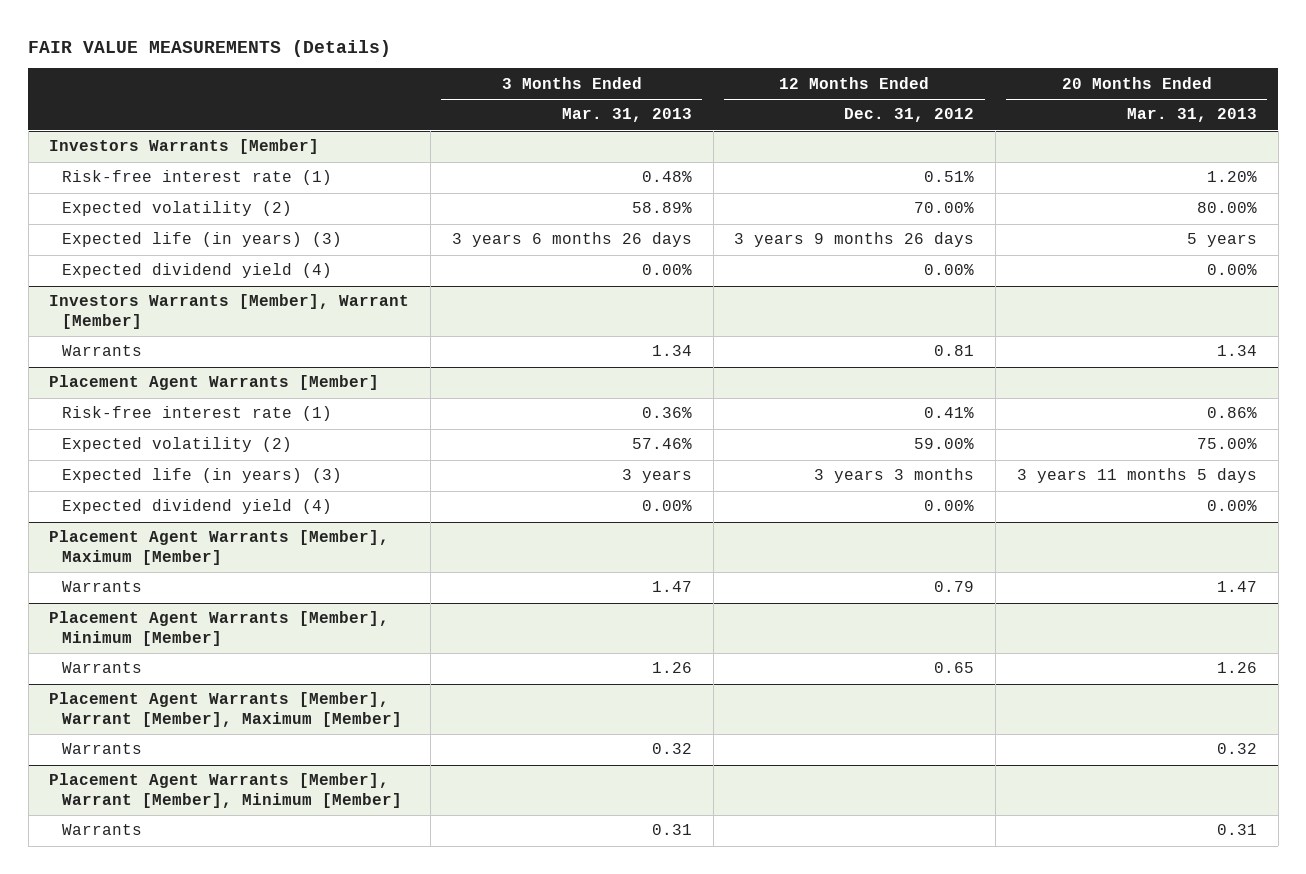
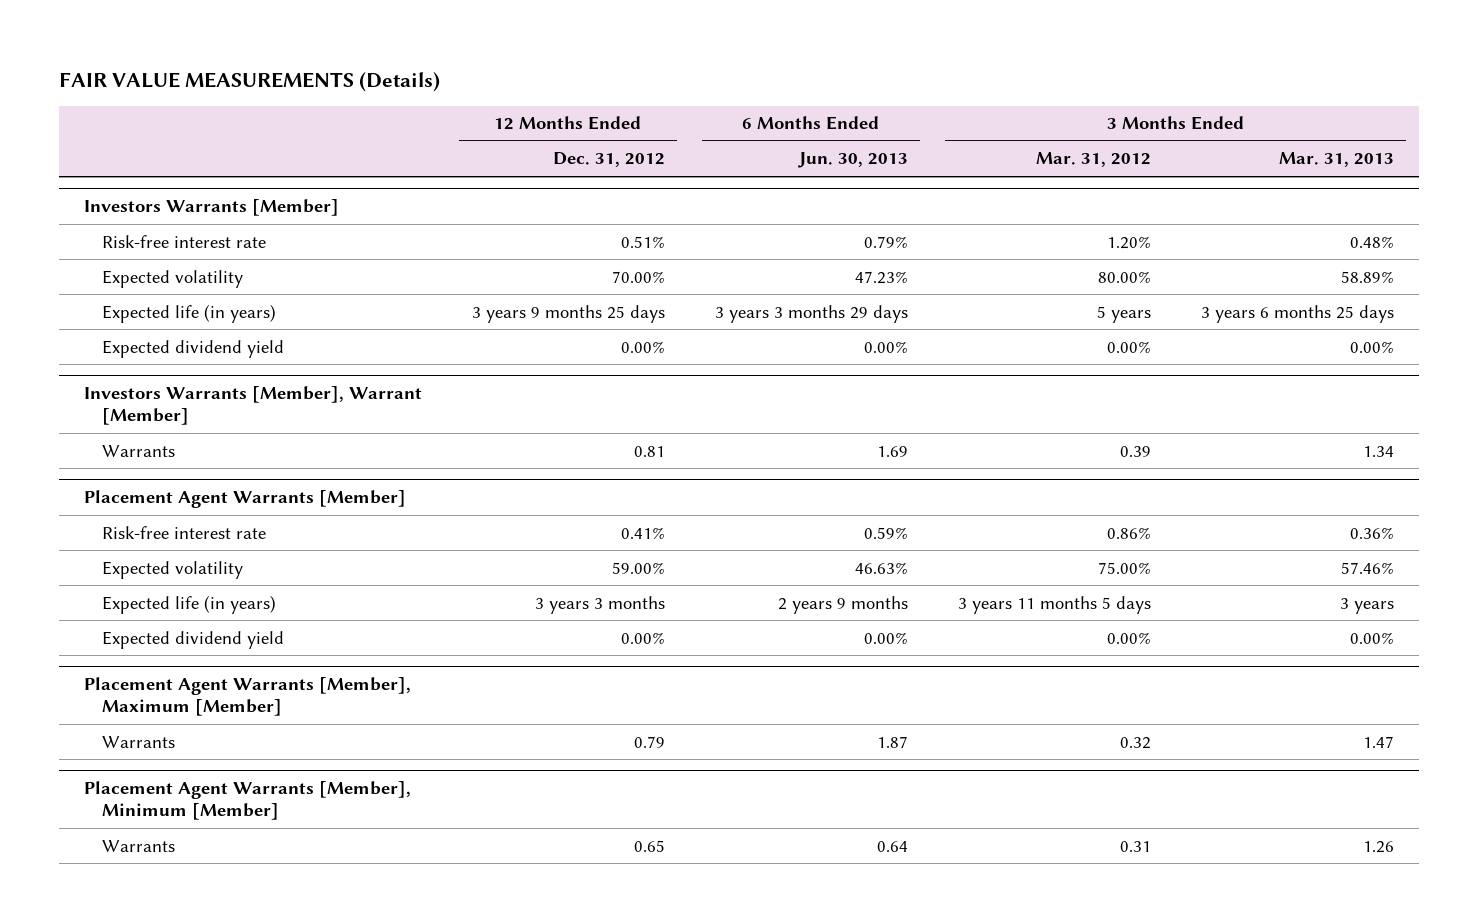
- | 3 Months Ended Mar. 31, 2013 | 12 Months Ended Dec. 31, 2012 | 20 Months Ended Mar. 31, 2013
+ | 12 Months Ended Dec. 31, 2012 | 6 Months Ended Jun. 30, 2013 | 3 Months Ended Mar. 31, 2012 | 3 Months Ended Mar. 31, 2013
@ Investors Warrants [Member]
- Risk-free interest rate (1) | 0.48% | 0.51% | 1.20%
- Expected volatility (2) | 58.89% | 70.00% | 80.00%
- Expected life (in years) (3) | 3 years 6 months 26 days | 3 years 9 months 26 days | 5 years
- Expected dividend yield (4) | 0.00% | 0.00% | 0.00%
+ Risk-free interest rate | 0.51% | 0.79% | 1.20% | 0.48%
+ Expected volatility | 70.00% | 47.23% | 80.00% | 58.89%
+ Expected life (in years) | 3 years 9 months 25 days | 3 years 3 months 29 days | 5 years | 3 years 6 months 25 days
+ Expected dividend yield | 0.00% | 0.00% | 0.00% | 0.00%
@ Placement Agent Warrants [Member]
- Risk-free interest rate (1) | 0.36% | 0.41% | 0.86%
- Expected volatility (2) | 57.46% | 59.00% | 75.00%
- Expected life (in years) (3) | 3 years | 3 years 3 months | 3 years 11 months 5 days
- Expected dividend yield (4) | 0.00% | 0.00% | 0.00%
+ Risk-free interest rate | 0.41% | 0.59% | 0.86% | 0.36%
+ Expected volatility | 59.00% | 46.63% | 75.00% | 57.46%
+ Expected life (in years) | 3 years 3 months | 2 years 9 months | 3 years 11 months 5 days | 3 years
+ Expected dividend yield | 0.00% | 0.00% | 0.00% | 0.00%
- Placement Agent Warrants [Member], Warrant [Member], Maximum [Member]
- Warrants | 0.32 | | 0.32
- Placement Agent Warrants [Member], Warrant [Member], Minimum [Member]
- Warrants | 0.31 | | 0.31

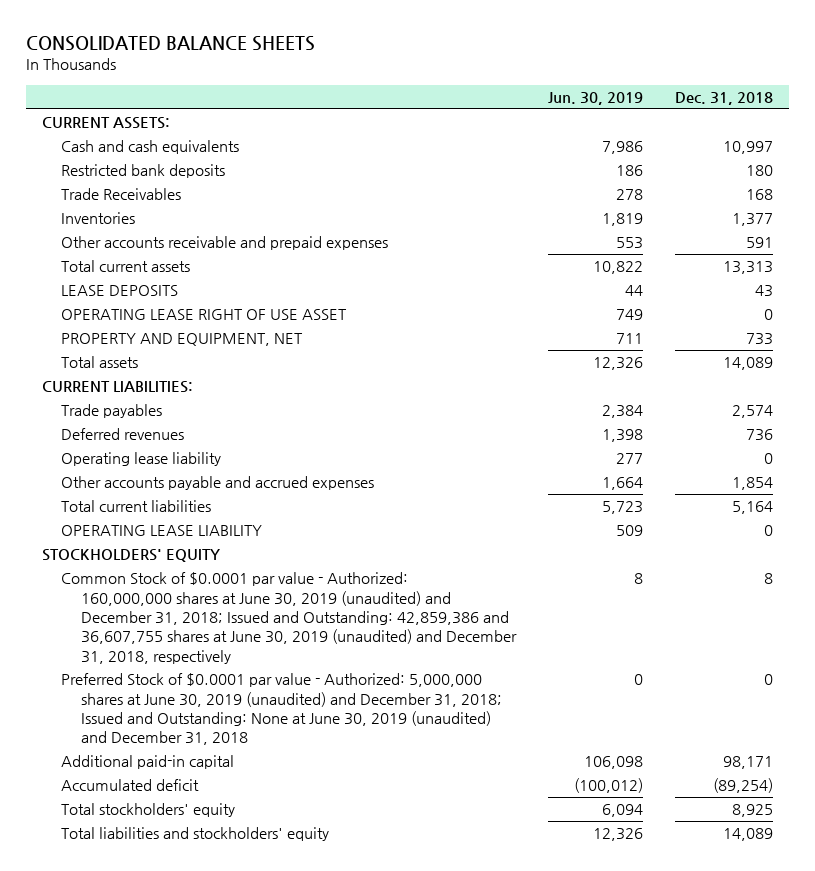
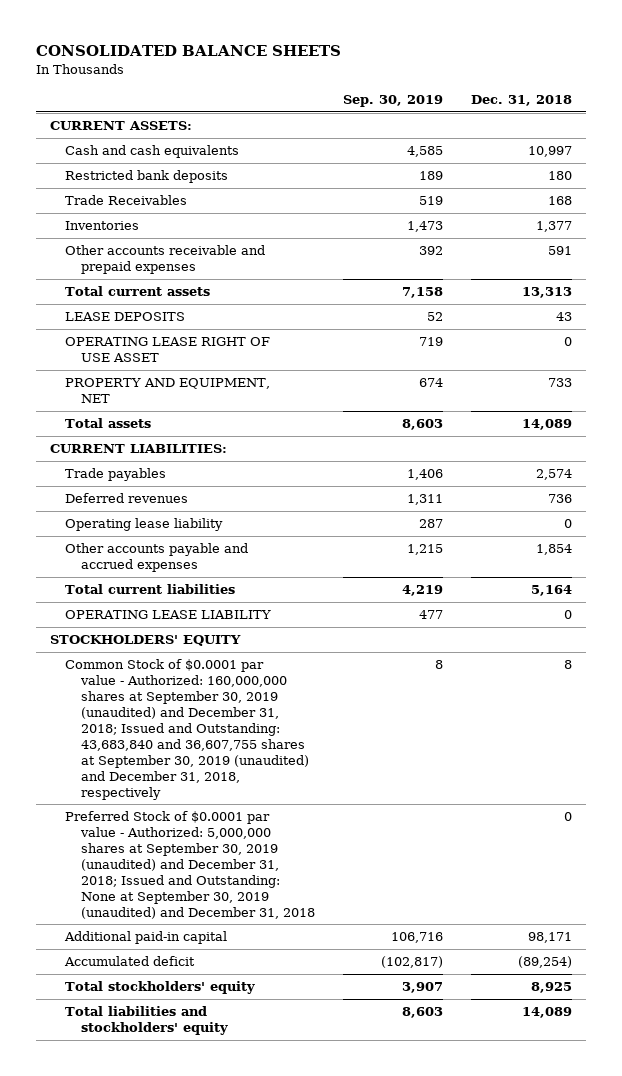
- | Jun. 30, 2019 | Dec. 31, 2018
+ | Sep. 30, 2019 | Dec. 31, 2018
- Common Stock of $0.0001 par value - Authorized: 160,000,000 shares at June 30, 2019 (unaudited) and December 31, 2018; Issued and Outstanding: 42,859,386 and 36,607,755 shares at June 30, 2019 (unaudited) and December 31, 2018, respectively | 8 | 8
- Preferred Stock of $0.0001 par value - Authorized: 5,000,000 shares at June 30, 2019 (unaudited) and December 31, 2018; Issued and Outstanding: None at June 30, 2019 (unaudited) and December 31, 2018 | 0 | 0
+ Common Stock of $0.0001 par value - Authorized: 160,000,000 shares at September 30, 2019 (unaudited) and December 31, 2018; Issued and Outstanding: 43,683,840 and 36,607,755 shares at September 30, 2019 (unaudited) and December 31, 2018, respectively | 8 | 8
+ Preferred Stock of $0.0001 par value - Authorized: 5,000,000 shares at September 30, 2019 (unaudited) and December 31, 2018; Issued and Outstanding: None at September 30, 2019 (unaudited) and December 31, 2018 | | 0

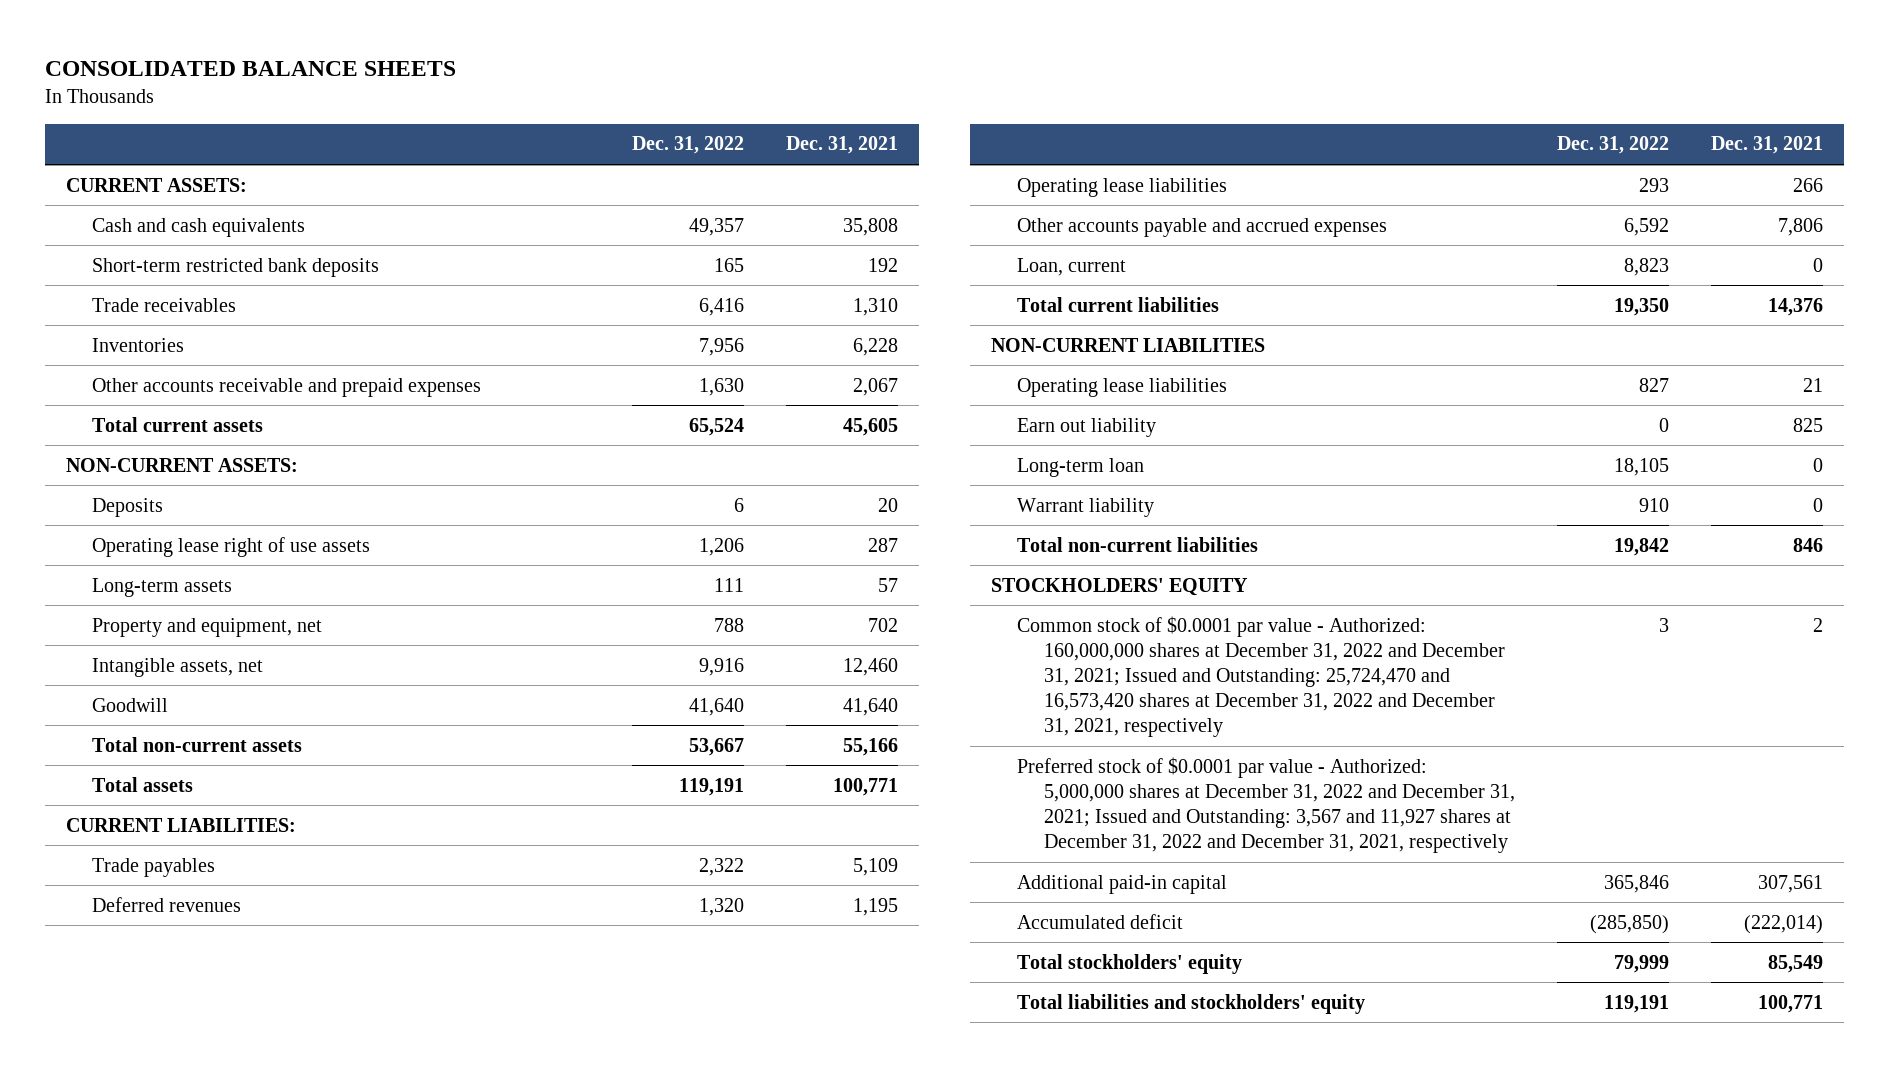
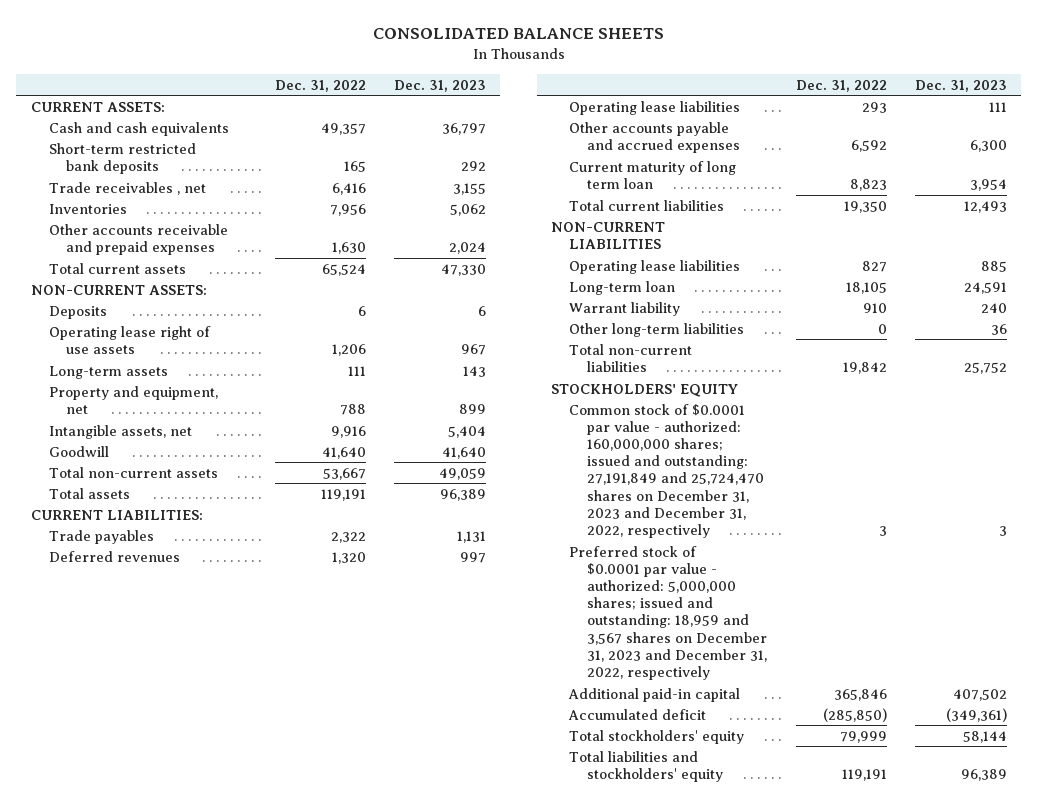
- | Dec. 31, 2022 | Dec. 31, 2021
+ | Dec. 31, 2022 | Dec. 31, 2023
- Trade receivables | 6,416 | 1,310
+ Trade receivables , net | 6,416 | 3,155
- Loan, current | 8,823 | 0
+ Current maturity of long term loan | 8,823 | 3,954
- Earn out liability | 0 | 825
+ Other long-term liabilities | 0 | 36
- Common stock of $0.0001 par value - Authorized: 160,000,000 shares at December 31, 2022 and December 31, 2021; Issued and Outstanding: 25,724,470 and 16,573,420 shares at December 31, 2022 and December 31, 2021, respectively | 3 | 2
- Preferred stock of $0.0001 par value - Authorized: 5,000,000 shares at December 31, 2022 and December 31, 2021; Issued and Outstanding: 3,567 and 11,927 shares at December 31, 2022 and December 31, 2021, respectively
+ Common stock of $0.0001 par value - authorized: 160,000,000 shares; issued and outstanding: 27,191,849 and 25,724,470 shares on December 31, 2023 and December 31, 2022, respectively | 3 | 3
+ Preferred stock of $0.0001 par value - authorized: 5,000,000 shares; issued and outstanding: 18,959 and 3,567 shares on December 31, 2023 and December 31, 2022, respectively

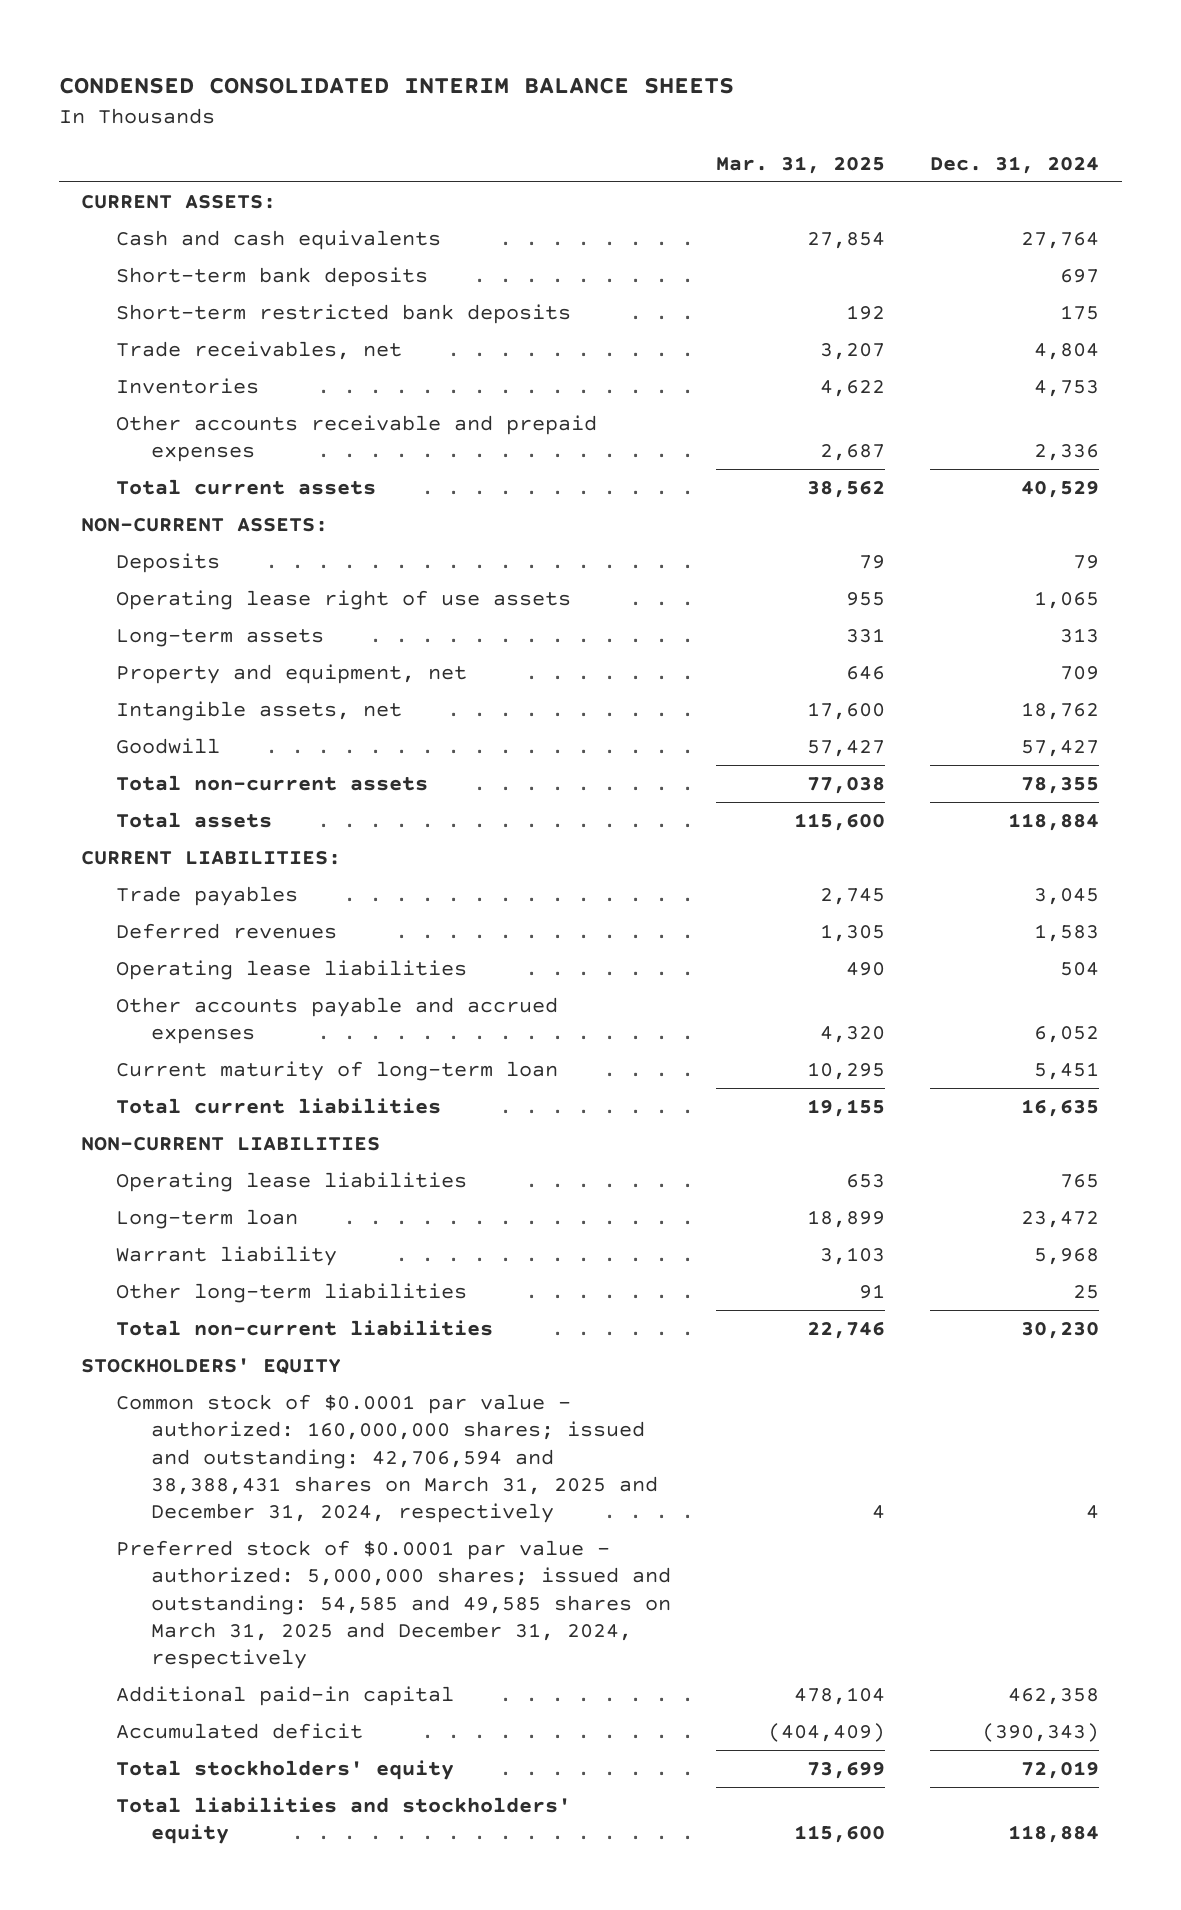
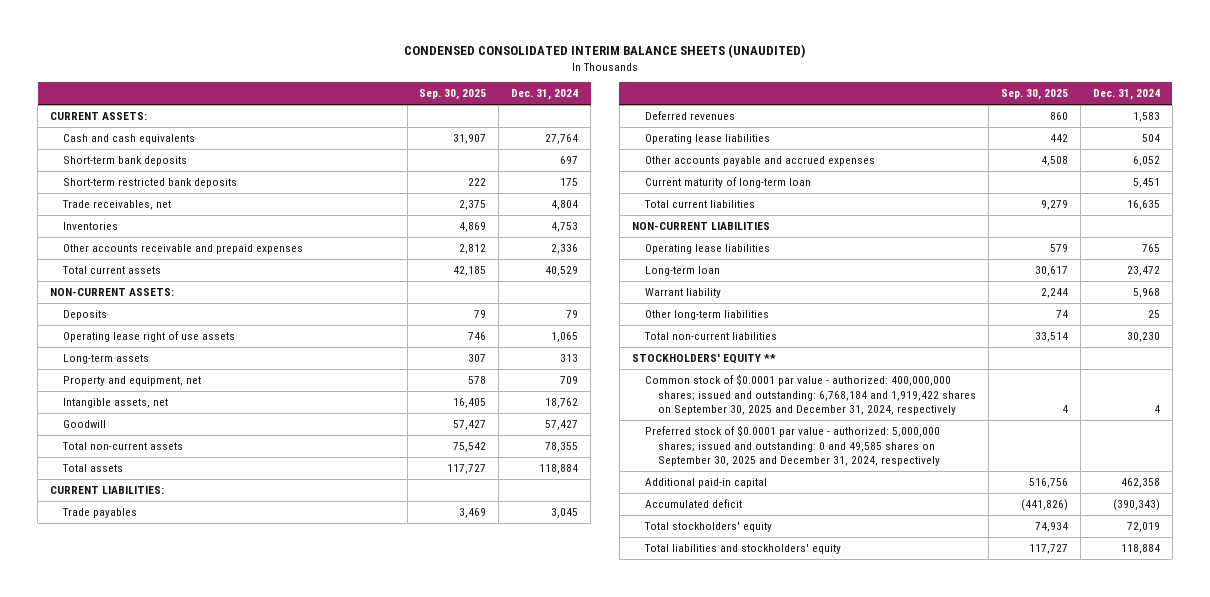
- CONDENSED CONSOLIDATED INTERIM BALANCE SHEETS
+ CONDENSED CONSOLIDATED INTERIM BALANCE SHEETS (UNAUDITED)
- | Mar. 31, 2025 | Dec. 31, 2024
+ | Sep. 30, 2025 | Dec. 31, 2024
- STOCKHOLDERS' EQUITY
- Common stock of $0.0001 par value - authorized: 160,000,000 shares; issued and outstanding: 42,706,594 and 38,388,431 shares on March 31, 2025 and December 31, 2024, respectively | 4 | 4
- Preferred stock of $0.0001 par value - authorized: 5,000,000 shares; issued and outstanding: 54,585 and 49,585 shares on March 31, 2025 and December 31, 2024, respectively
+ STOCKHOLDERS' EQUITY **
+ Common stock of $0.0001 par value - authorized: 400,000,000 shares; issued and outstanding: 6,768,184 and 1,919,422 shares on September 30, 2025 and December 31, 2024, respectively | 4 | 4
+ Preferred stock of $0.0001 par value - authorized: 5,000,000 shares; issued and outstanding: 0 and 49,585 shares on September 30, 2025 and December 31, 2024, respectively

